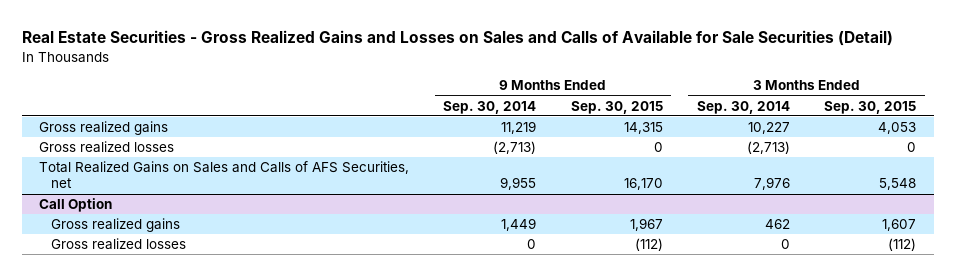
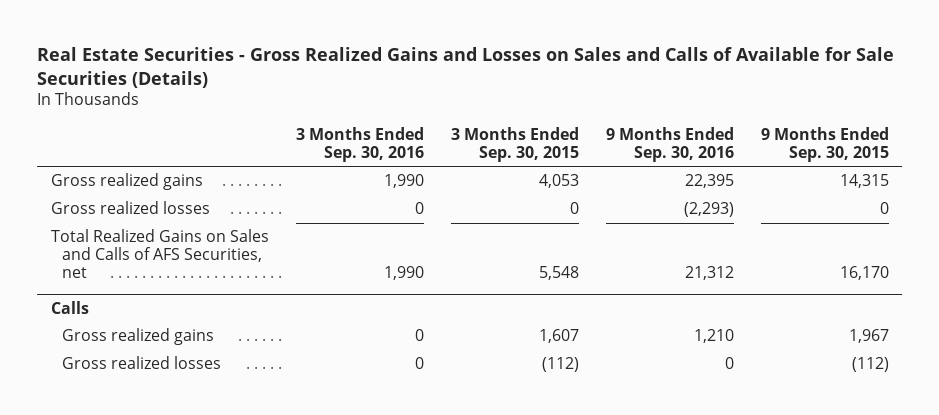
- Real Estate Securities - Gross Realized Gains and Losses on Sales and Calls of Available for Sale Securities (Detail)
+ Real Estate Securities - Gross Realized Gains and Losses on Sales and Calls of Available for Sale Securities (Details)
- | 9 Months Ended Sep. 30, 2014 | 9 Months Ended Sep. 30, 2015 | 3 Months Ended Sep. 30, 2014 | 3 Months Ended Sep. 30, 2015
+ | 3 Months Ended Sep. 30, 2016 | 3 Months Ended Sep. 30, 2015 | 9 Months Ended Sep. 30, 2016 | 9 Months Ended Sep. 30, 2015
- Call Option
+ Calls

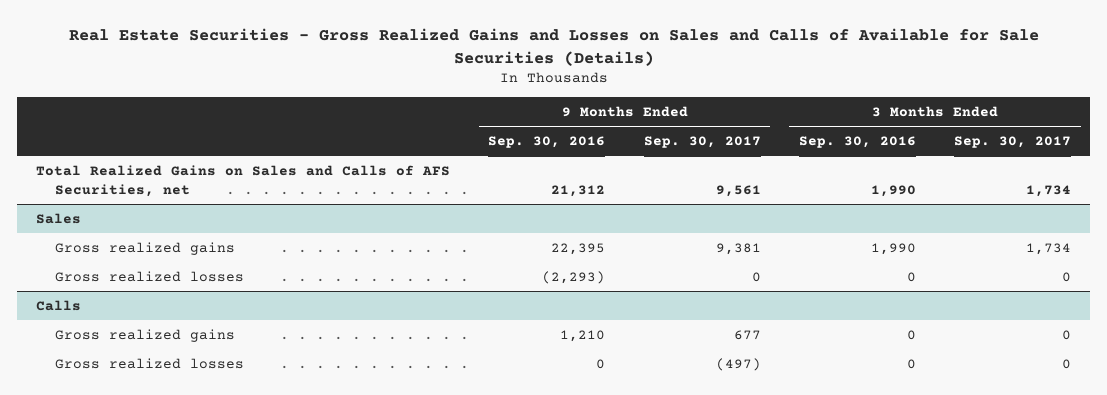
- | 3 Months Ended Sep. 30, 2016 | 3 Months Ended Sep. 30, 2015 | 9 Months Ended Sep. 30, 2016 | 9 Months Ended Sep. 30, 2015
+ | 9 Months Ended Sep. 30, 2016 | 9 Months Ended Sep. 30, 2017 | 3 Months Ended Sep. 30, 2016 | 3 Months Ended Sep. 30, 2017
moved up: Total Realized Gains on Sales and Calls of AFS Securities, net | 21,312 | 9,561 | 1,990 | 1,734
+ Sales

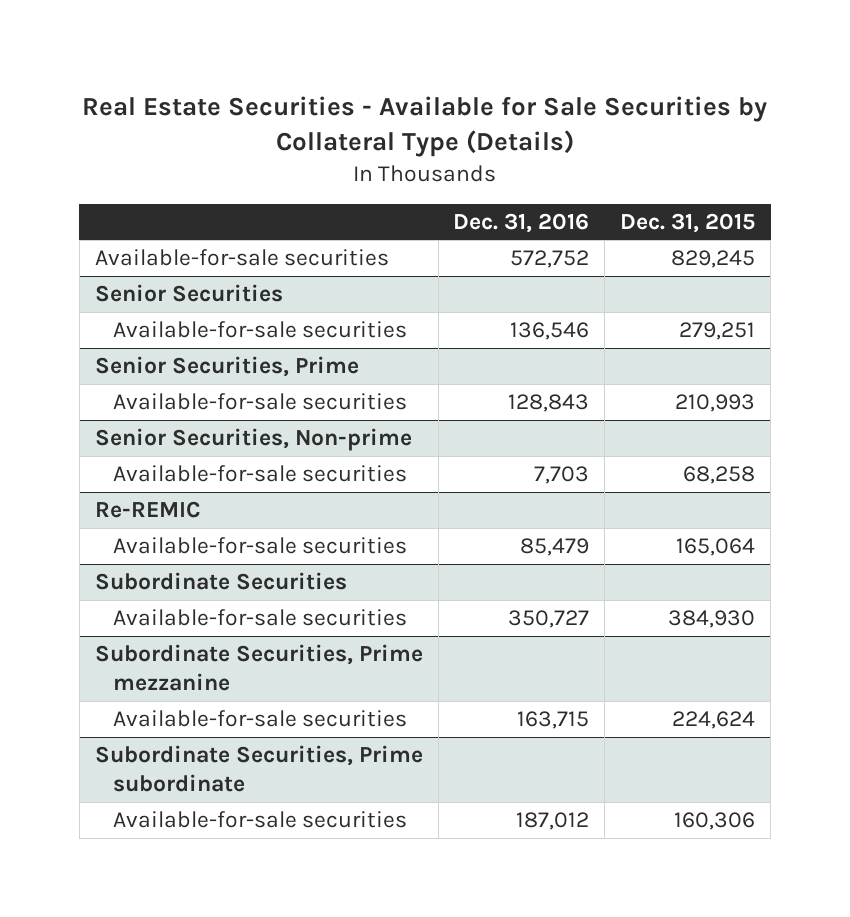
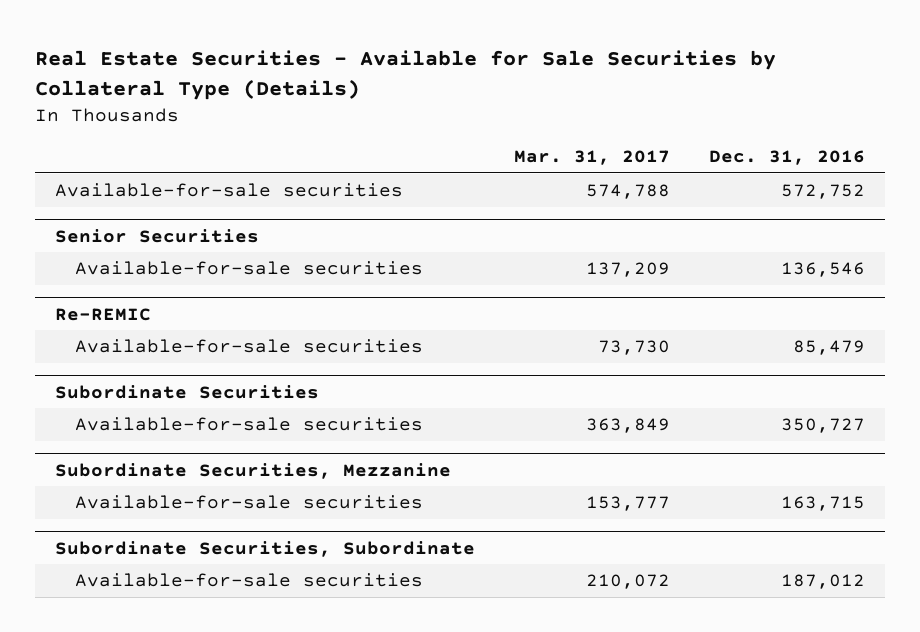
- | Dec. 31, 2016 | Dec. 31, 2015
+ | Mar. 31, 2017 | Dec. 31, 2016
- Senior Securities, Prime
- Available-for-sale securities | 128,843 | 210,993
- Senior Securities, Non-prime
- Available-for-sale securities | 7,703 | 68,258
- Subordinate Securities, Prime mezzanine
+ Subordinate Securities, Mezzanine
- Subordinate Securities, Prime subordinate
+ Subordinate Securities, Subordinate

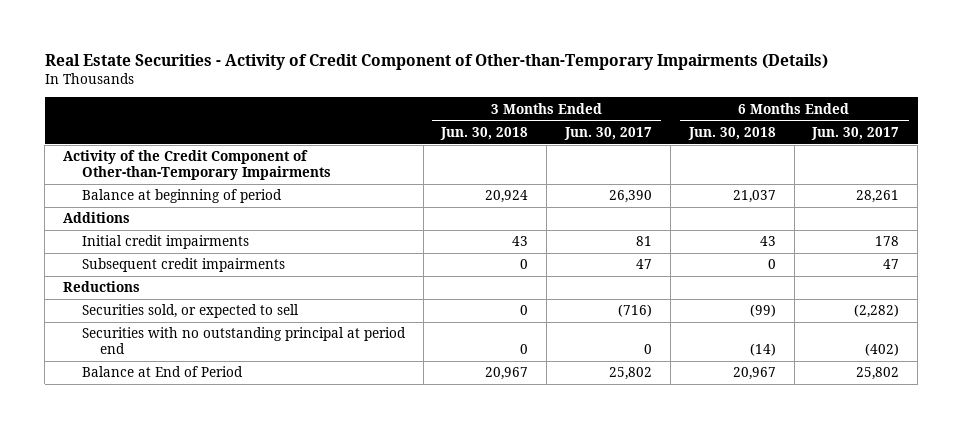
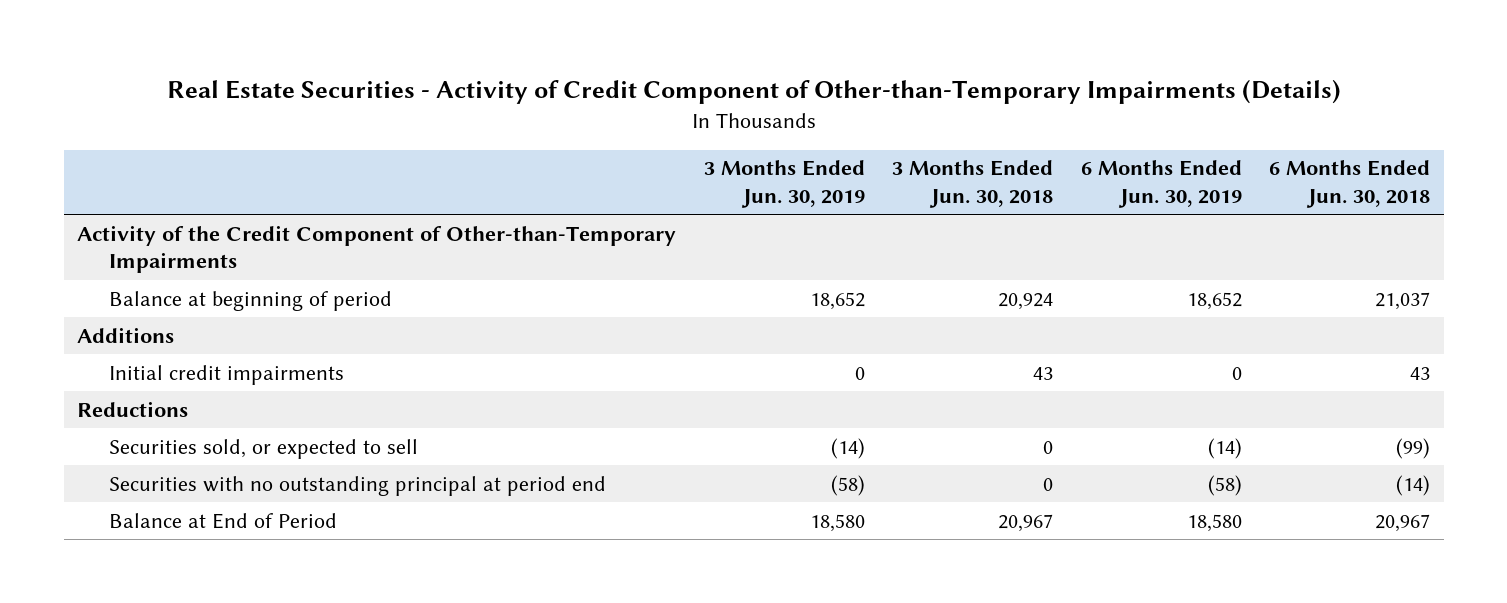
- | 3 Months Ended Jun. 30, 2018 | 3 Months Ended Jun. 30, 2017 | 6 Months Ended Jun. 30, 2018 | 6 Months Ended Jun. 30, 2017
+ | 3 Months Ended Jun. 30, 2019 | 3 Months Ended Jun. 30, 2018 | 6 Months Ended Jun. 30, 2019 | 6 Months Ended Jun. 30, 2018
- Subsequent credit impairments | 0 | 47 | 0 | 47

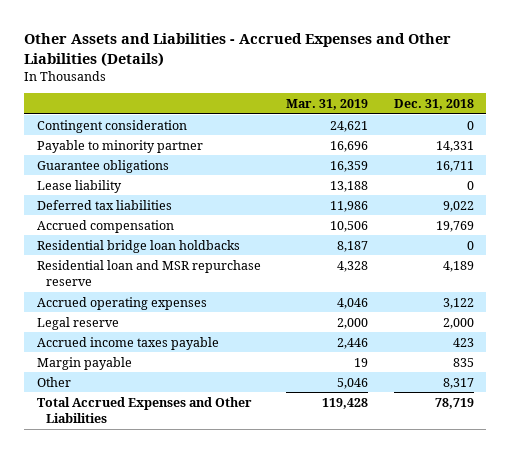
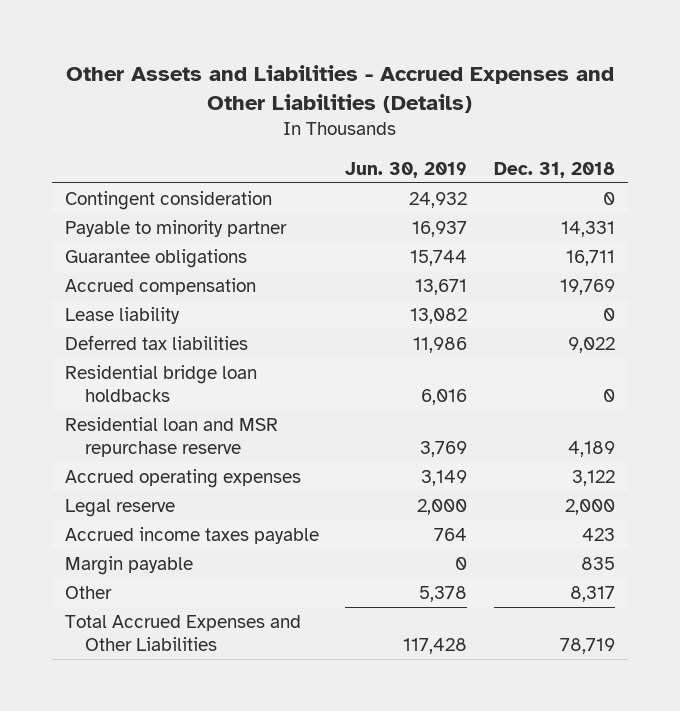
- | Mar. 31, 2019 | Dec. 31, 2018
+ | Jun. 30, 2019 | Dec. 31, 2018
moved up: Accrued compensation | 13,671 | 19,769

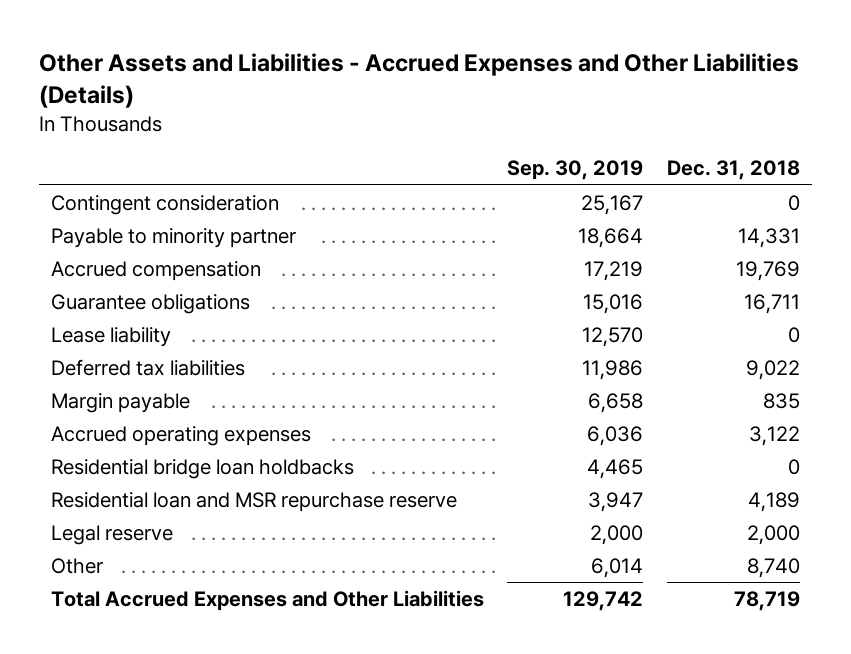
- | Jun. 30, 2019 | Dec. 31, 2018
+ | Sep. 30, 2019 | Dec. 31, 2018
moved down: Guarantee obligations | 15,016 | 16,711
moved up: Margin payable | 6,658 | 835
moved up: Accrued operating expenses | 6,036 | 3,122
- Accrued income taxes payable | 764 | 423
- Other | 5,378 | 8,317
+ Other | 6,014 | 8,740

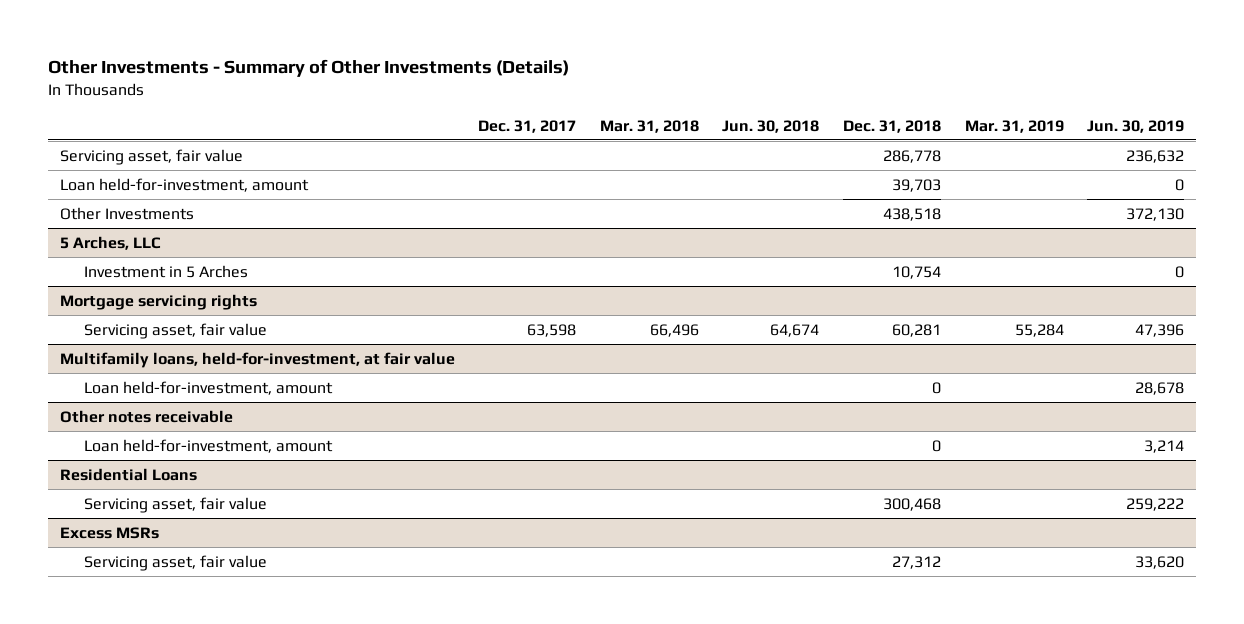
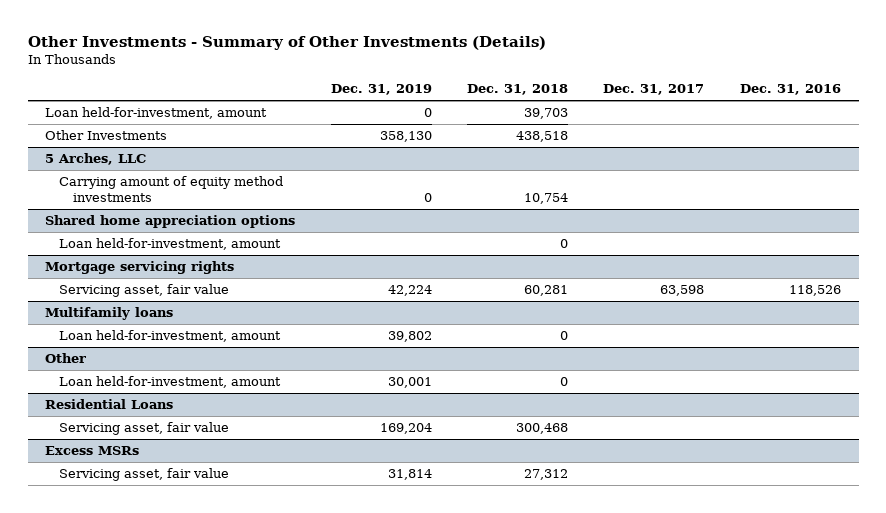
- | Dec. 31, 2017 | Mar. 31, 2018 | Jun. 30, 2018 | Dec. 31, 2018 | Mar. 31, 2019 | Jun. 30, 2019
+ | Dec. 31, 2019 | Dec. 31, 2018 | Dec. 31, 2017 | Dec. 31, 2016
- Servicing asset, fair value | | | | 286,778 | | 236,632
@ 5 Arches, LLC
- Investment in 5 Arches | | | | 10,754 | | 0
+ Carrying amount of equity method investments | 0 | 10,754 | |
+ Shared home appreciation options
+ Loan held-for-investment, amount | | 0 | |
- Multifamily loans, held-for-investment, at fair value
+ Multifamily loans
- Other notes receivable
+ Other

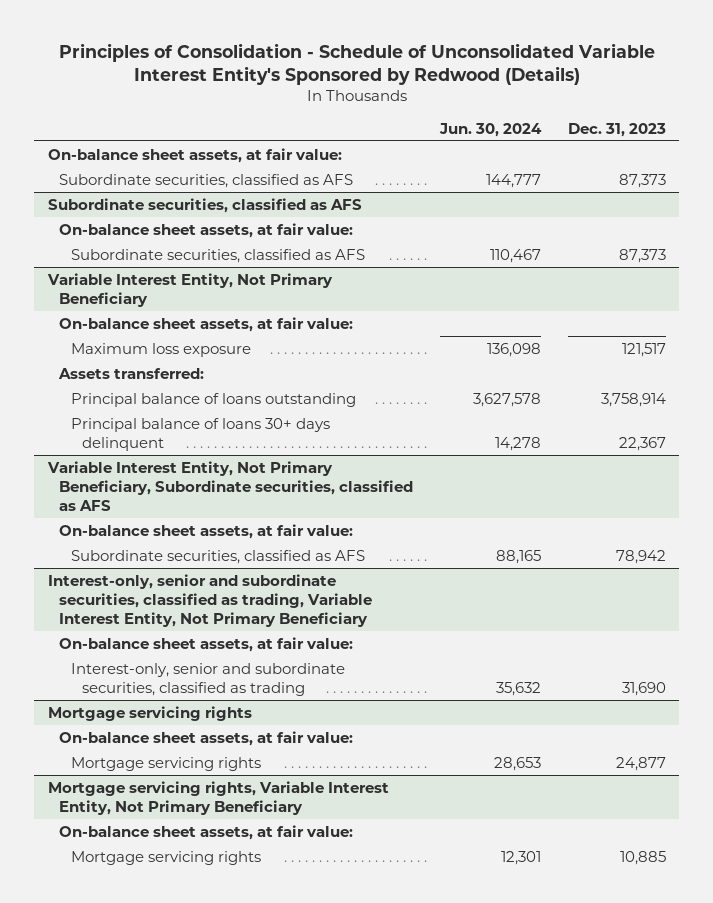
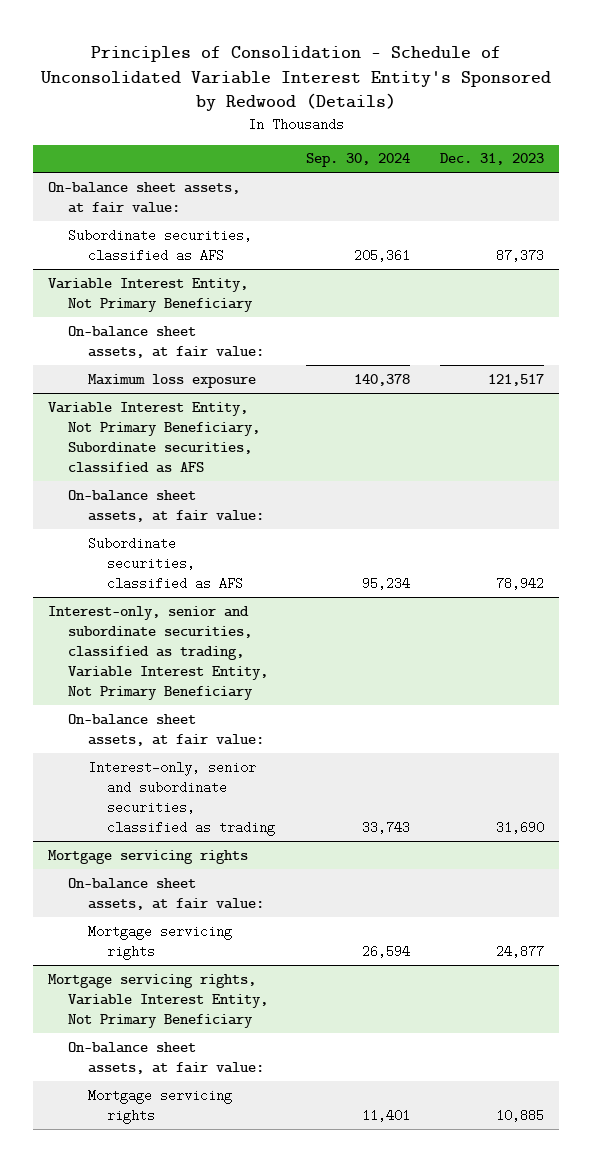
- | Jun. 30, 2024 | Dec. 31, 2023
+ | Sep. 30, 2024 | Dec. 31, 2023
- Subordinate securities, classified as AFS
- On-balance sheet assets, at fair value:
- Subordinate securities, classified as AFS | 110,467 | 87,373
@ Variable Interest Entity, Not Primary Beneficiary
- Assets transferred:
- Principal balance of loans outstanding | 3,627,578 | 3,758,914
- Principal balance of loans 30+ days delinquent | 14,278 | 22,367

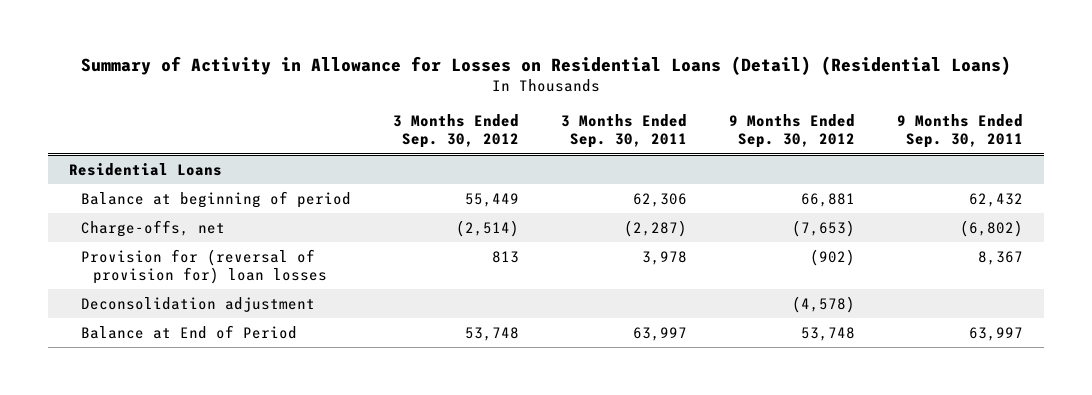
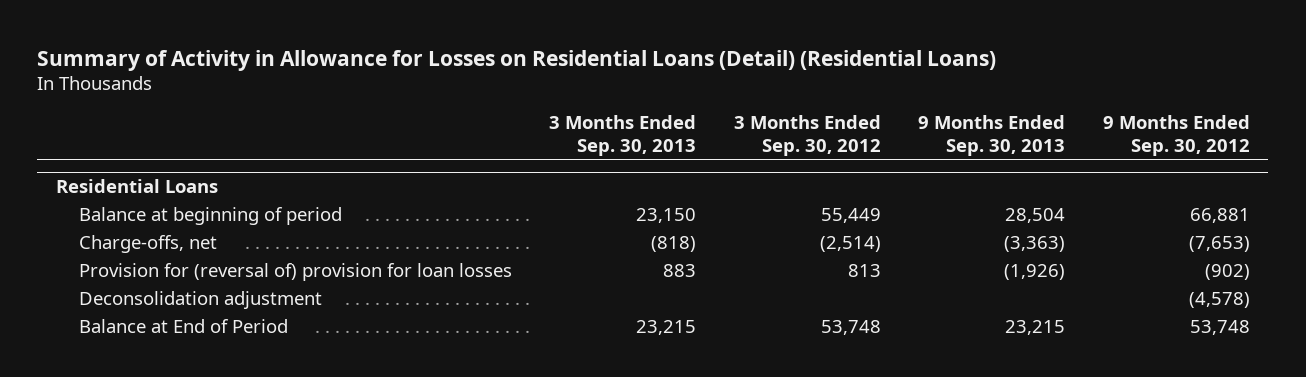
- | 3 Months Ended Sep. 30, 2012 | 3 Months Ended Sep. 30, 2011 | 9 Months Ended Sep. 30, 2012 | 9 Months Ended Sep. 30, 2011
+ | 3 Months Ended Sep. 30, 2013 | 3 Months Ended Sep. 30, 2012 | 9 Months Ended Sep. 30, 2013 | 9 Months Ended Sep. 30, 2012
@ Residential Loans
- Provision for (reversal of provision for) loan losses | 813 | 3,978 | (902) | 8,367
+ Provision for (reversal of) provision for loan losses | 883 | 813 | (1,926) | (902)

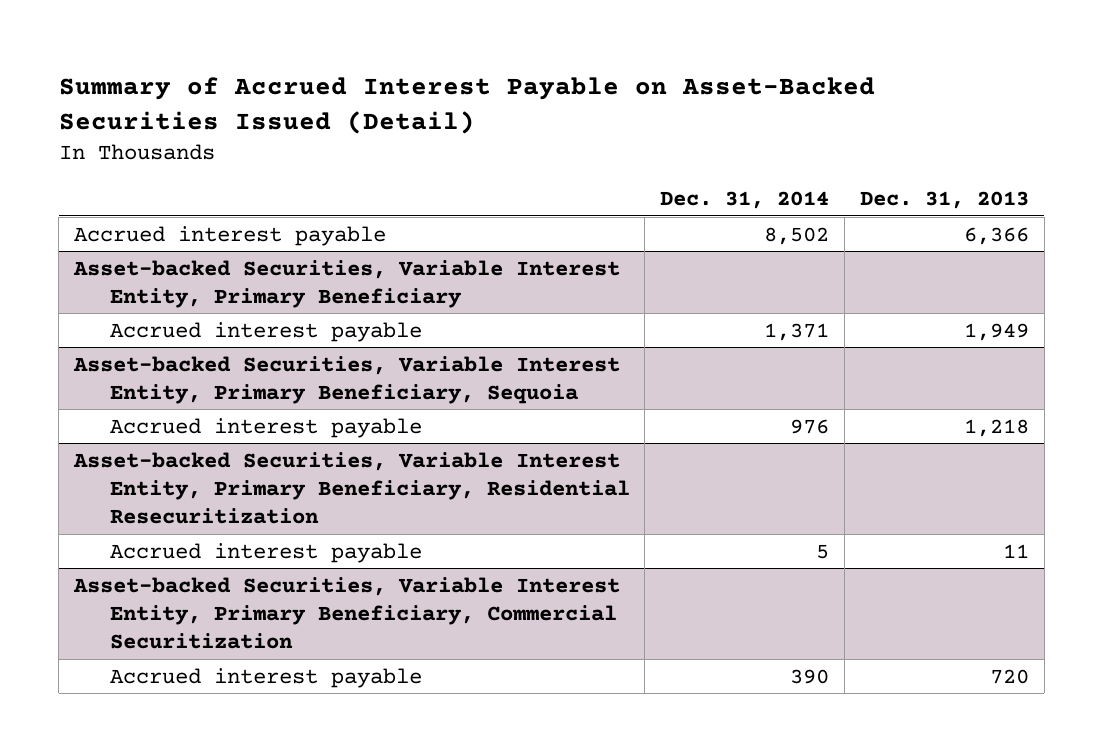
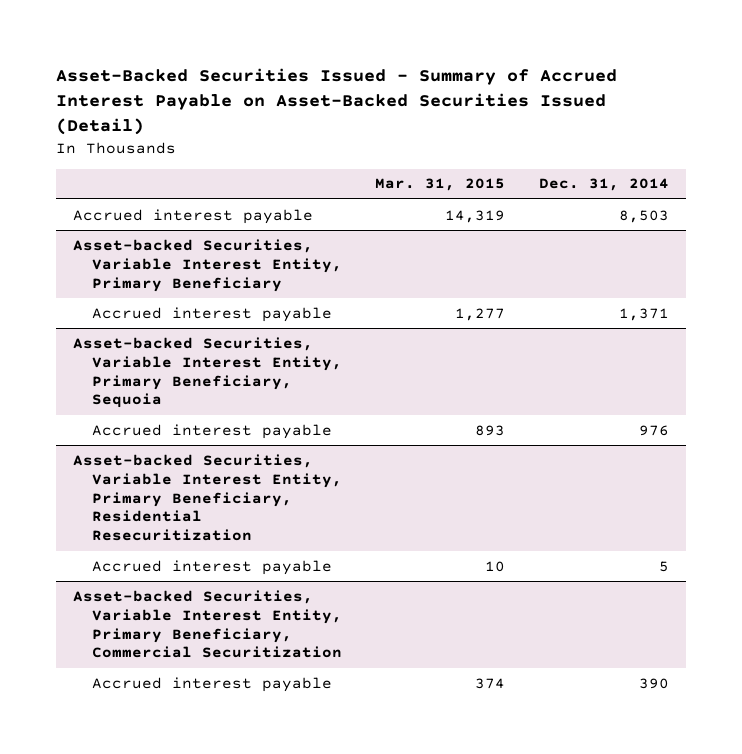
- Summary of Accrued Interest Payable on Asset-Backed Securities Issued (Detail)
+ Asset-Backed Securities Issued - Summary of Accrued Interest Payable on Asset-Backed Securities Issued (Detail)
- | Dec. 31, 2014 | Dec. 31, 2013
+ | Mar. 31, 2015 | Dec. 31, 2014
- Accrued interest payable | 8,502 | 6,366
+ Accrued interest payable | 14,319 | 8,503

